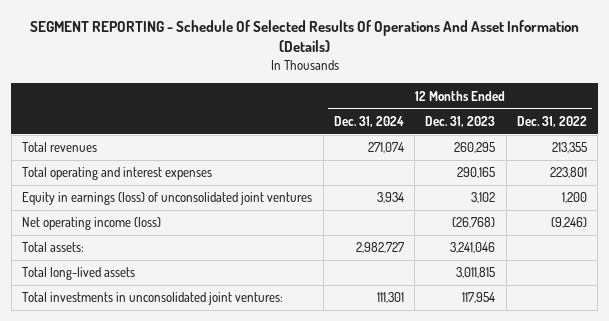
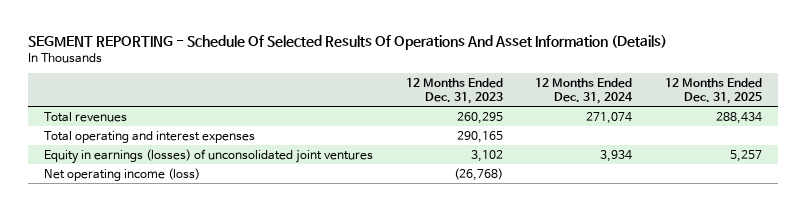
- | 12 Months Ended Dec. 31, 2024 | 12 Months Ended Dec. 31, 2023 | 12 Months Ended Dec. 31, 2022
+ | 12 Months Ended Dec. 31, 2023 | 12 Months Ended Dec. 31, 2024 | 12 Months Ended Dec. 31, 2025
- Equity in earnings (loss) of unconsolidated joint ventures | 3,934 | 3,102 | 1,200
+ Equity in earnings (losses) of unconsolidated joint ventures | 3,102 | 3,934 | 5,257
- Total assets: | 2,982,727 | 3,241,046 |
- Total long-lived assets | | 3,011,815 |
- Total investments in unconsolidated joint ventures: | 111,301 | 117,954 |

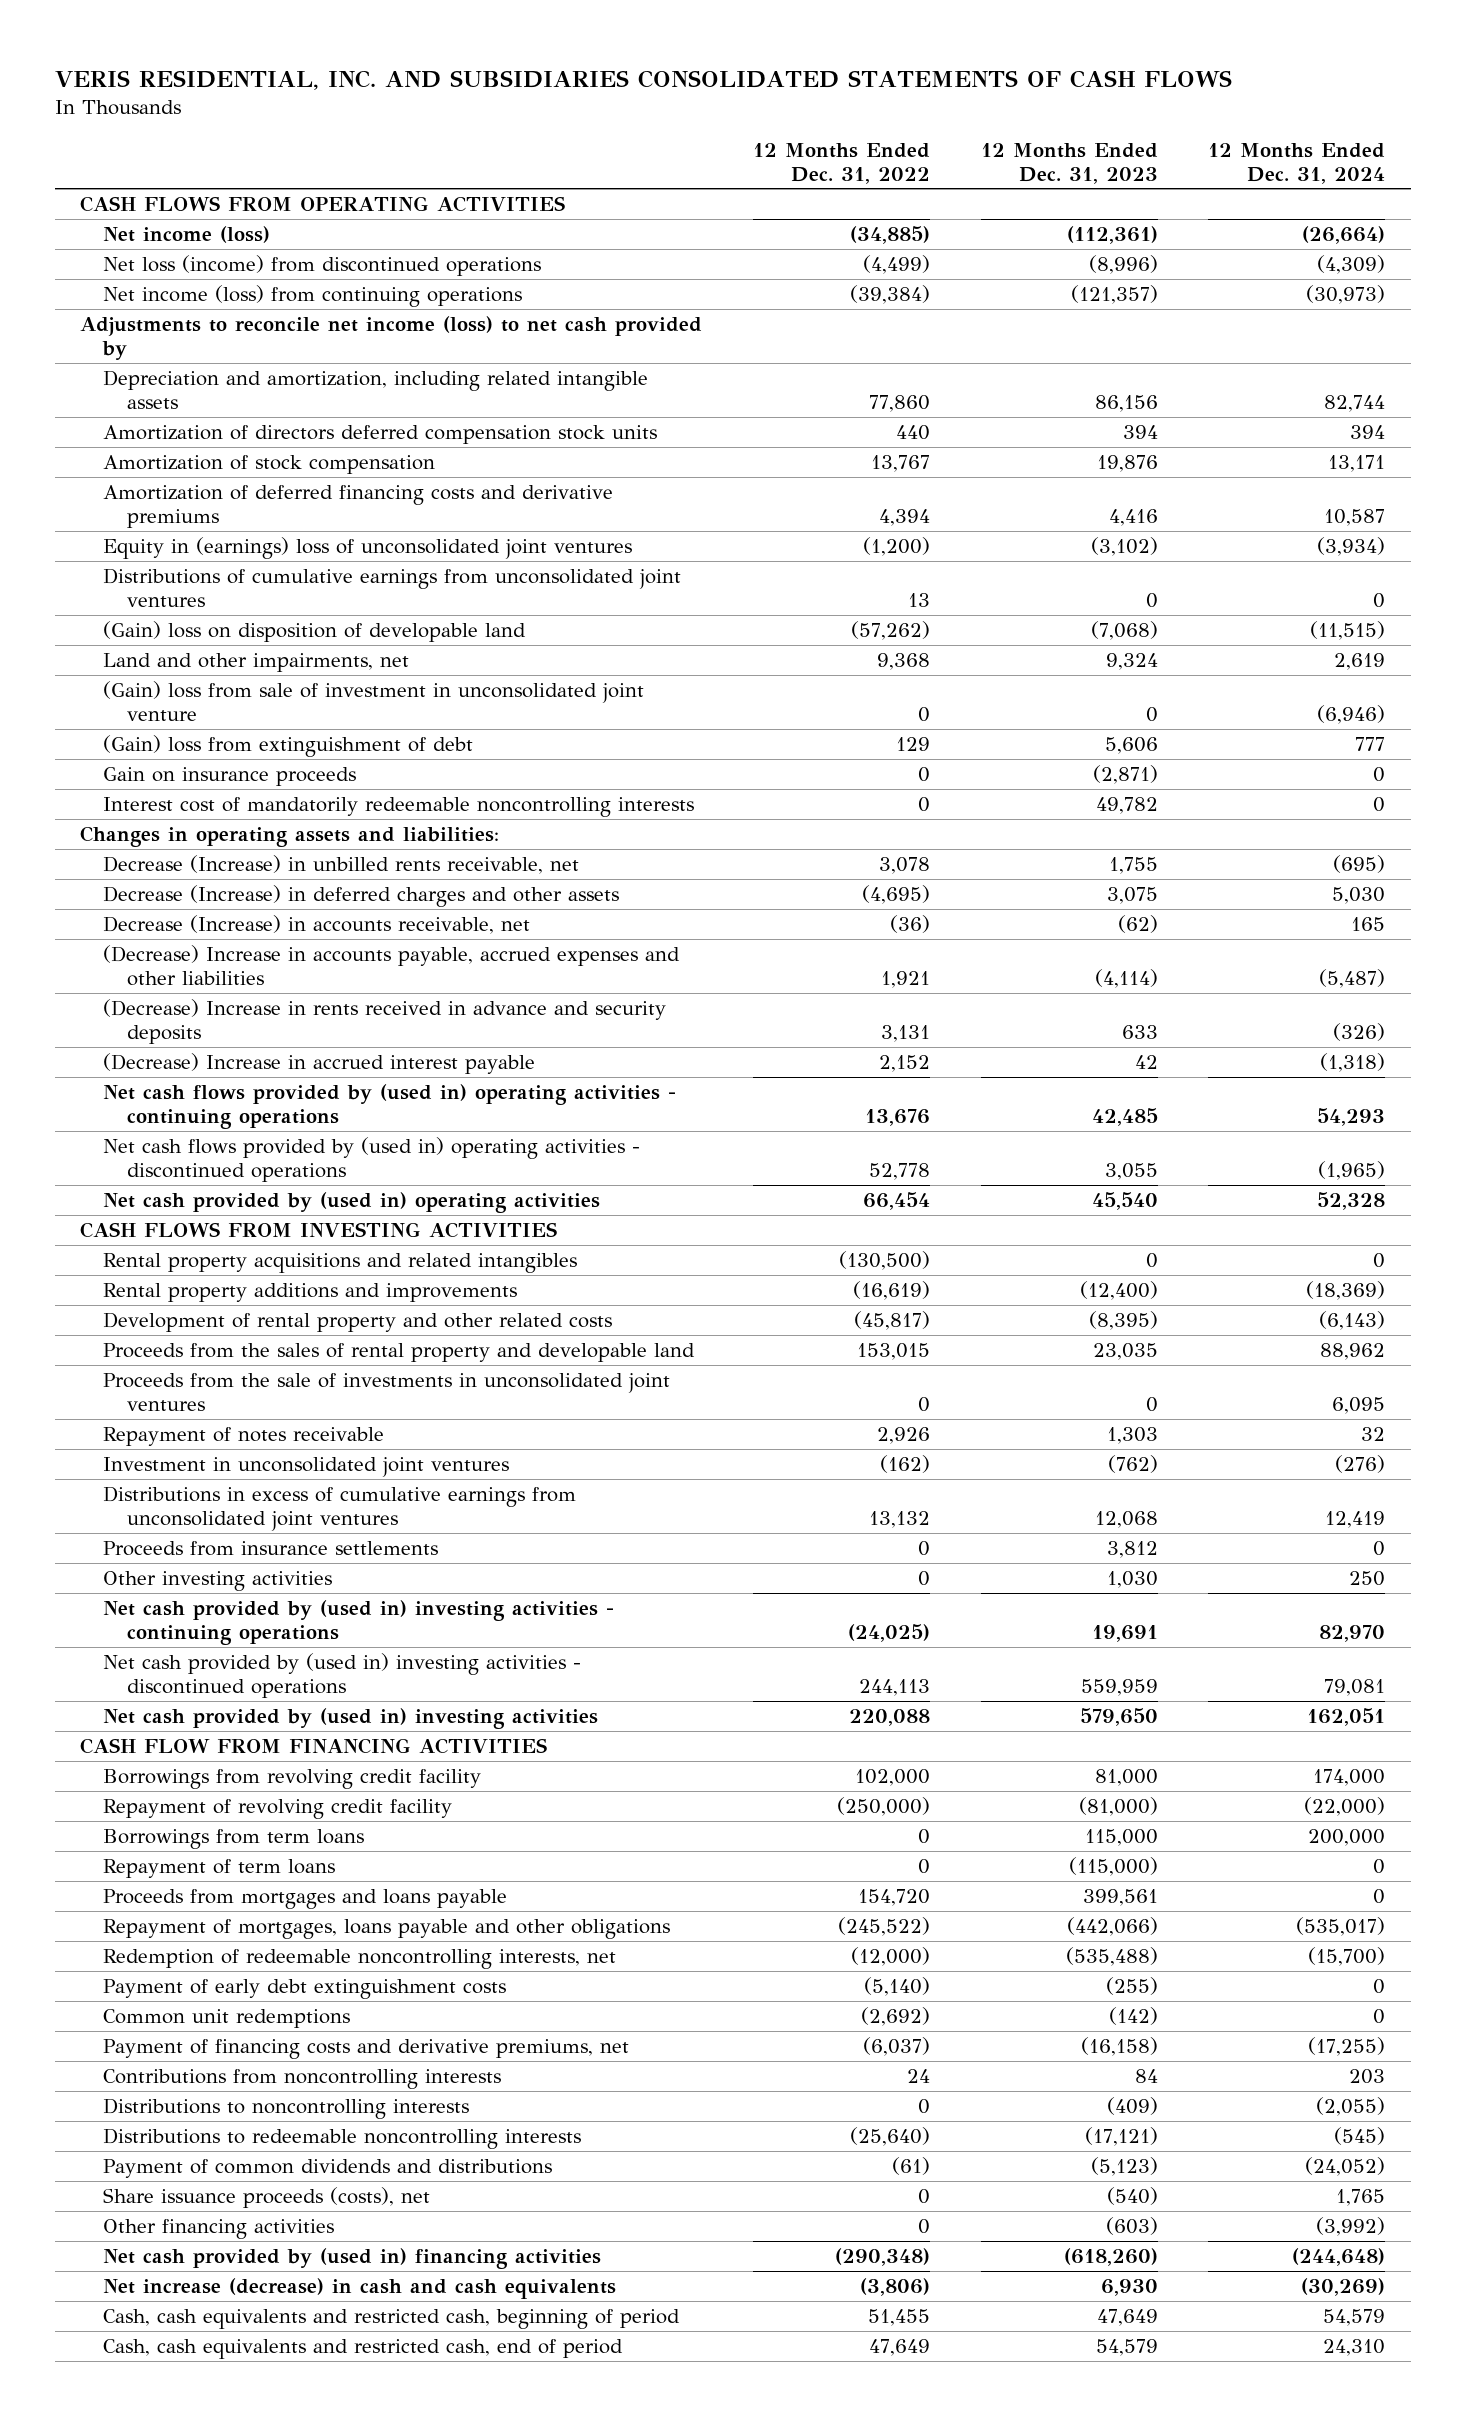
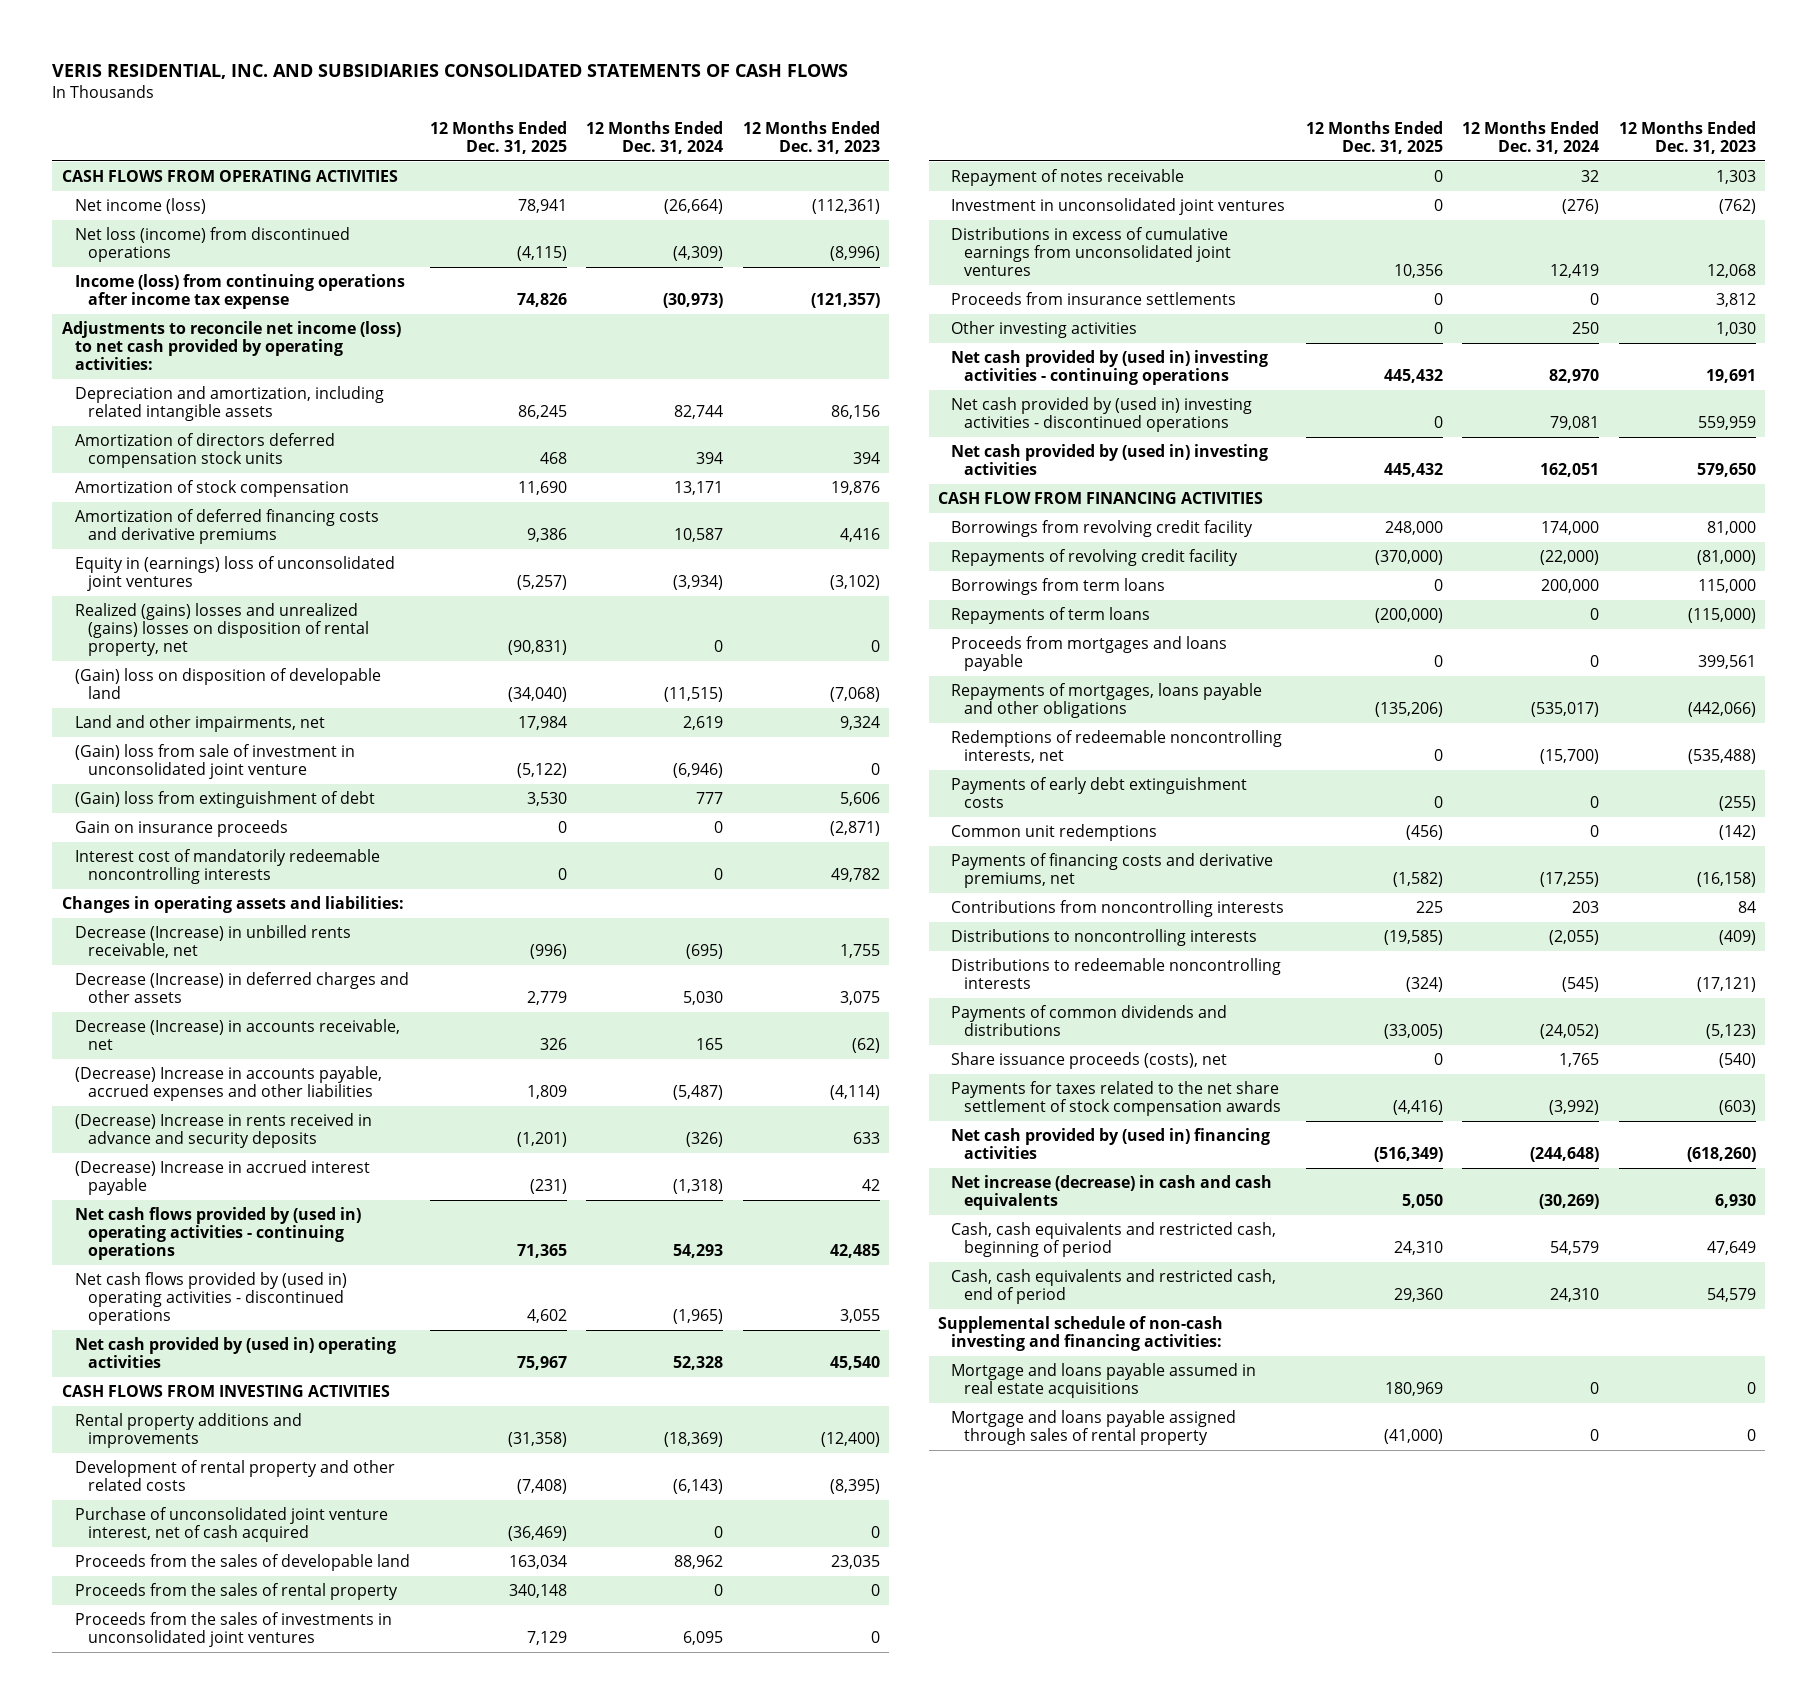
- | 12 Months Ended Dec. 31, 2022 | 12 Months Ended Dec. 31, 2023 | 12 Months Ended Dec. 31, 2024
+ | 12 Months Ended Dec. 31, 2025 | 12 Months Ended Dec. 31, 2024 | 12 Months Ended Dec. 31, 2023
- Net income (loss) from continuing operations | (39,384) | (121,357) | (30,973)
- Adjustments to reconcile net income (loss) to net cash provided by
+ Income (loss) from continuing operations after income tax expense | 74,826 | (30,973) | (121,357)
+ Adjustments to reconcile net income (loss) to net cash provided by operating activities:
- Distributions of cumulative earnings from unconsolidated joint ventures | 13 | 0 | 0
+ Realized (gains) losses and unrealized (gains) losses on disposition of rental property, net | (90,831) | 0 | 0
- Rental property acquisitions and related intangibles | (130,500) | 0 | 0
- Proceeds from the sales of rental property and developable land | 153,015 | 23,035 | 88,962
- Proceeds from the sale of investments in unconsolidated joint ventures | 0 | 0 | 6,095
+ Purchase of unconsolidated joint venture interest, net of cash acquired | (36,469) | 0 | 0
+ Proceeds from the sales of developable land | 163,034 | 88,962 | 23,035
+ Proceeds from the sales of rental property | 340,148 | 0 | 0
+ Proceeds from the sales of investments in unconsolidated joint ventures | 7,129 | 6,095 | 0
- Repayment of revolving credit facility | (250,000) | (81,000) | (22,000)
+ Repayments of revolving credit facility | (370,000) | (22,000) | (81,000)
- Repayment of term loans | 0 | (115,000) | 0
+ Repayments of term loans | (200,000) | 0 | (115,000)
- Repayment of mortgages, loans payable and other obligations | (245,522) | (442,066) | (535,017)
- Redemption of redeemable noncontrolling interests, net | (12,000) | (535,488) | (15,700)
- Payment of early debt extinguishment costs | (5,140) | (255) | 0
+ Repayments of mortgages, loans payable and other obligations | (135,206) | (535,017) | (442,066)
+ Redemptions of redeemable noncontrolling interests, net | 0 | (15,700) | (535,488)
+ Payments of early debt extinguishment costs | 0 | 0 | (255)
- Payment of financing costs and derivative premiums, net | (6,037) | (16,158) | (17,255)
+ Payments of financing costs and derivative premiums, net | (1,582) | (17,255) | (16,158)
- Payment of common dividends and distributions | (61) | (5,123) | (24,052)
+ Payments of common dividends and distributions | (33,005) | (24,052) | (5,123)
- Other financing activities | 0 | (603) | (3,992)
+ Payments for taxes related to the net share settlement of stock compensation awards | (4,416) | (3,992) | (603)
+ Supplemental schedule of non-cash investing and financing activities:
+ Mortgage and loans payable assumed in real estate acquisitions | 180,969 | 0 | 0
+ Mortgage and loans payable assigned through sales of rental property | (41,000) | 0 | 0

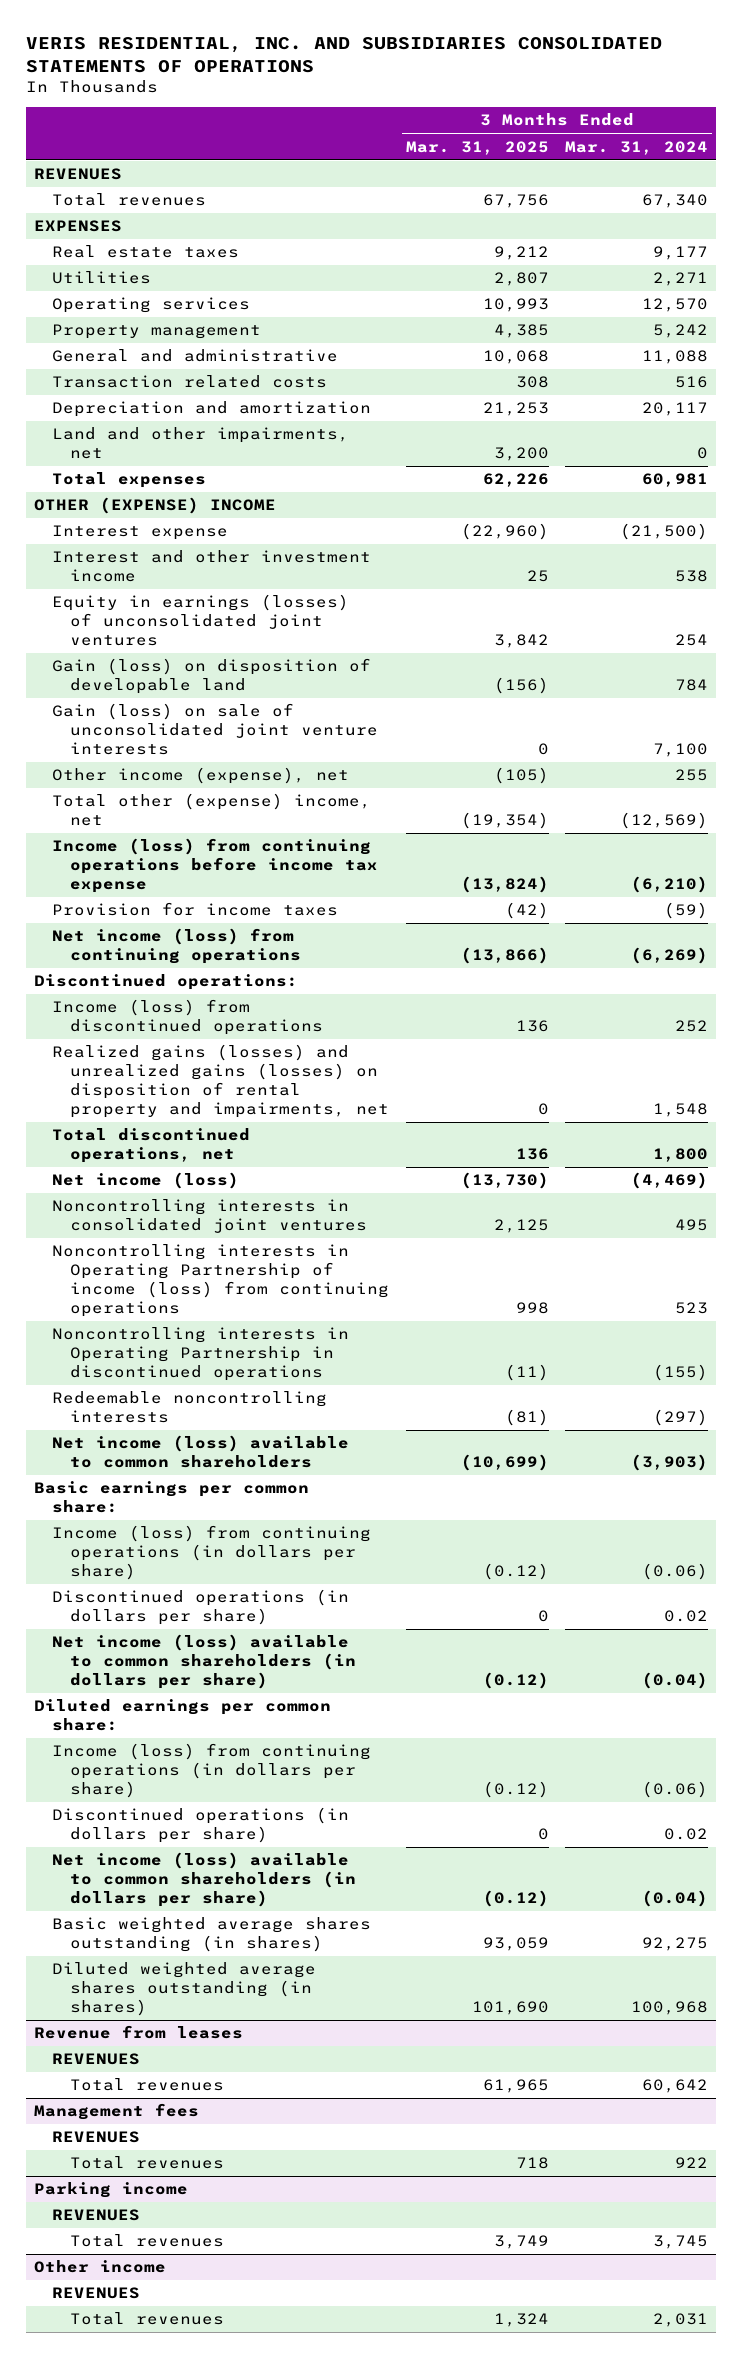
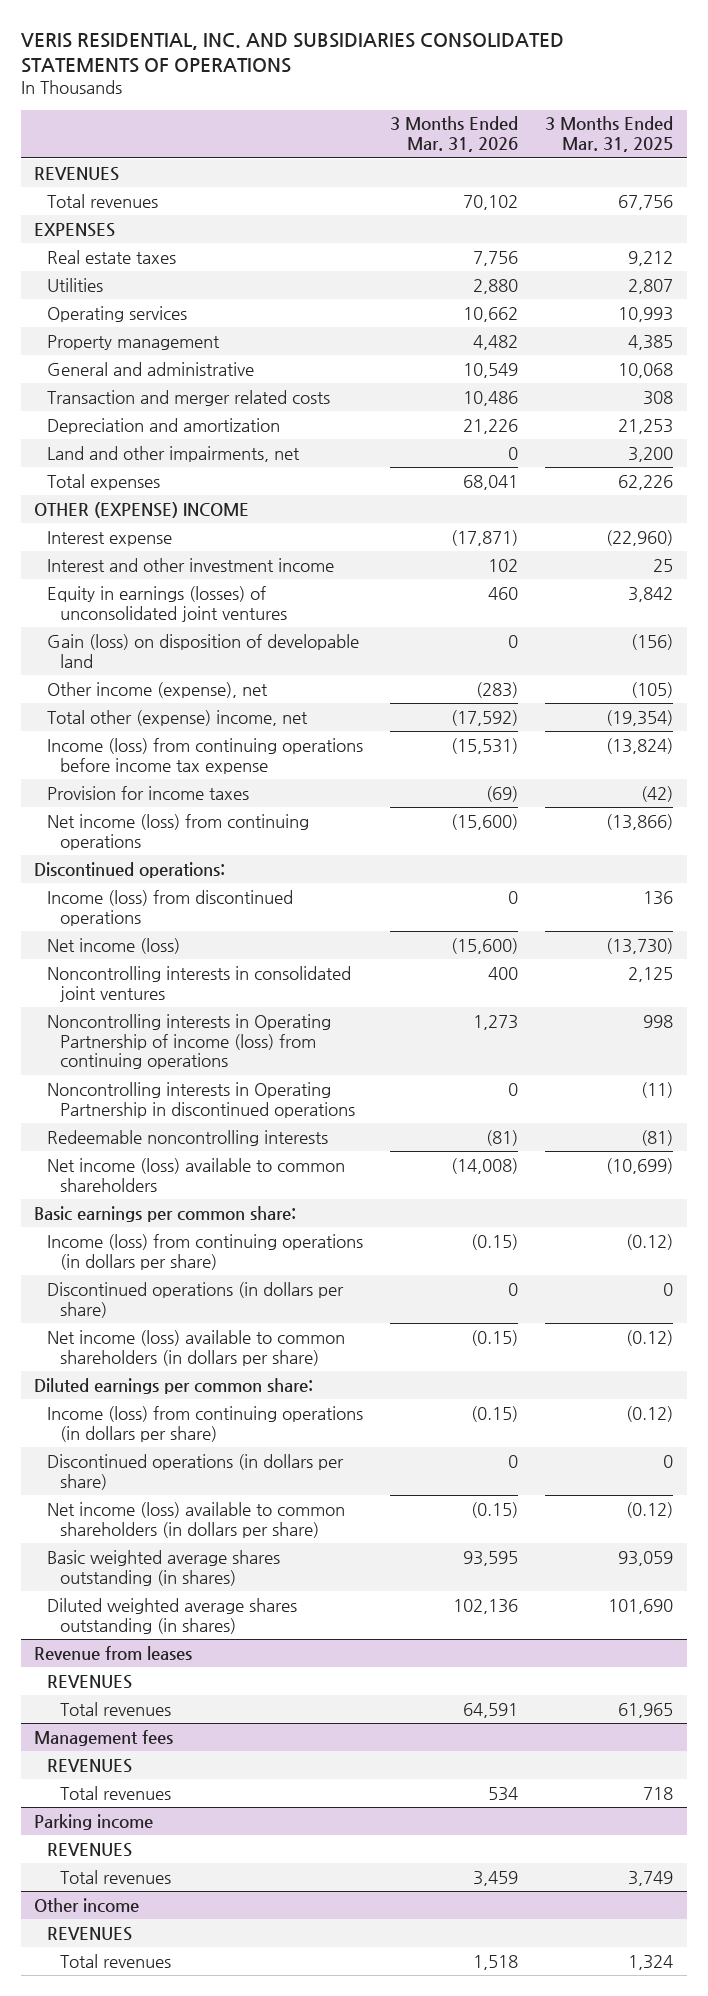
- | 3 Months Ended Mar. 31, 2025 | 3 Months Ended Mar. 31, 2024
+ | 3 Months Ended Mar. 31, 2026 | 3 Months Ended Mar. 31, 2025
- Transaction related costs | 308 | 516
+ Transaction and merger related costs | 10,486 | 308
- Gain (loss) on sale of unconsolidated joint venture interests | 0 | 7,100
- Realized gains (losses) and unrealized gains (losses) on disposition of rental property and impairments, net | 0 | 1,548
- Total discontinued operations, net | 136 | 1,800

